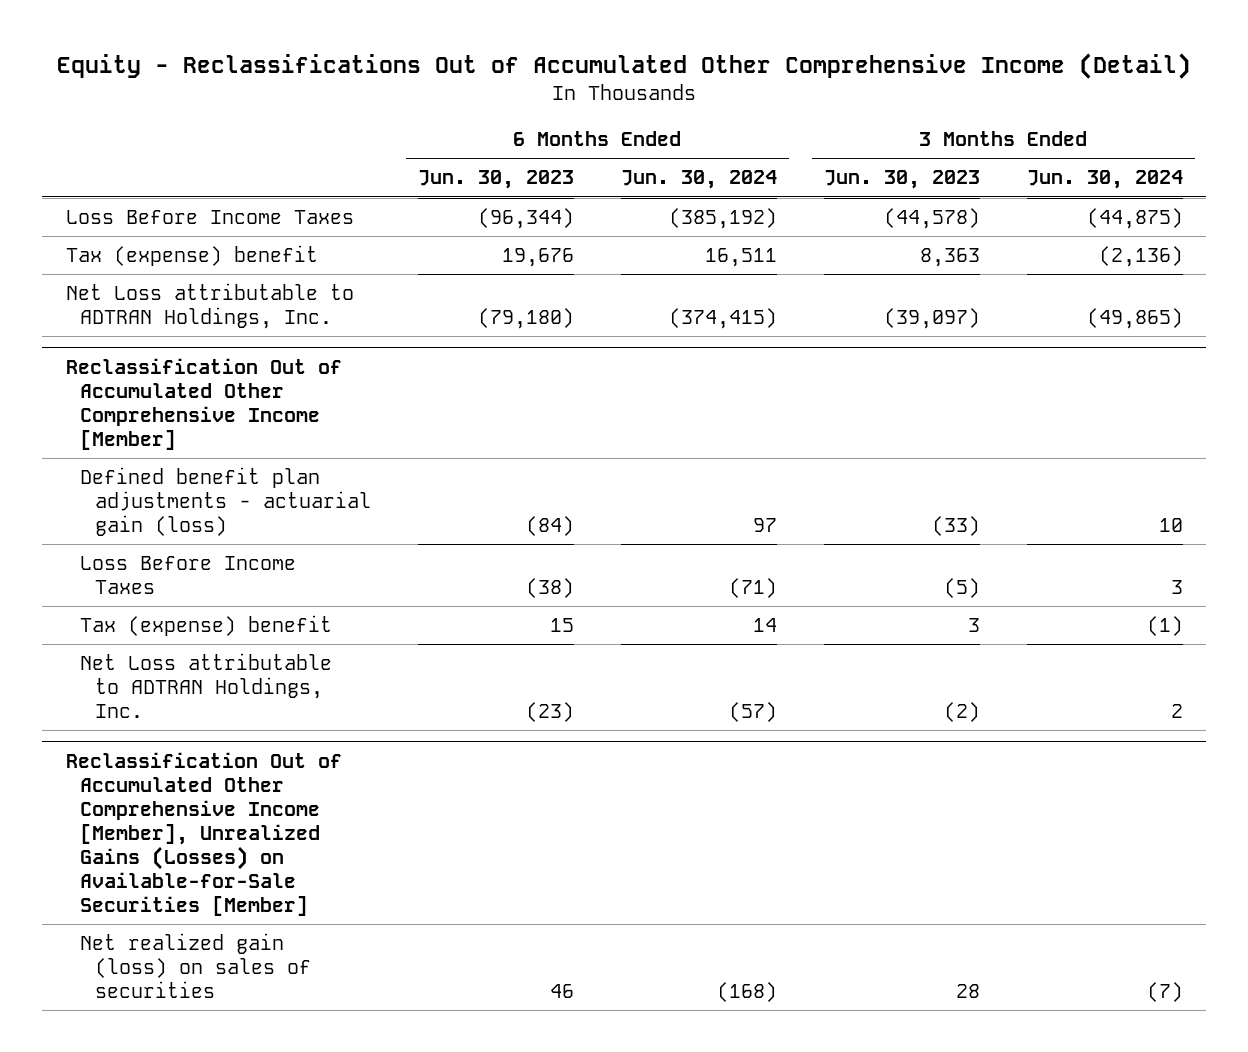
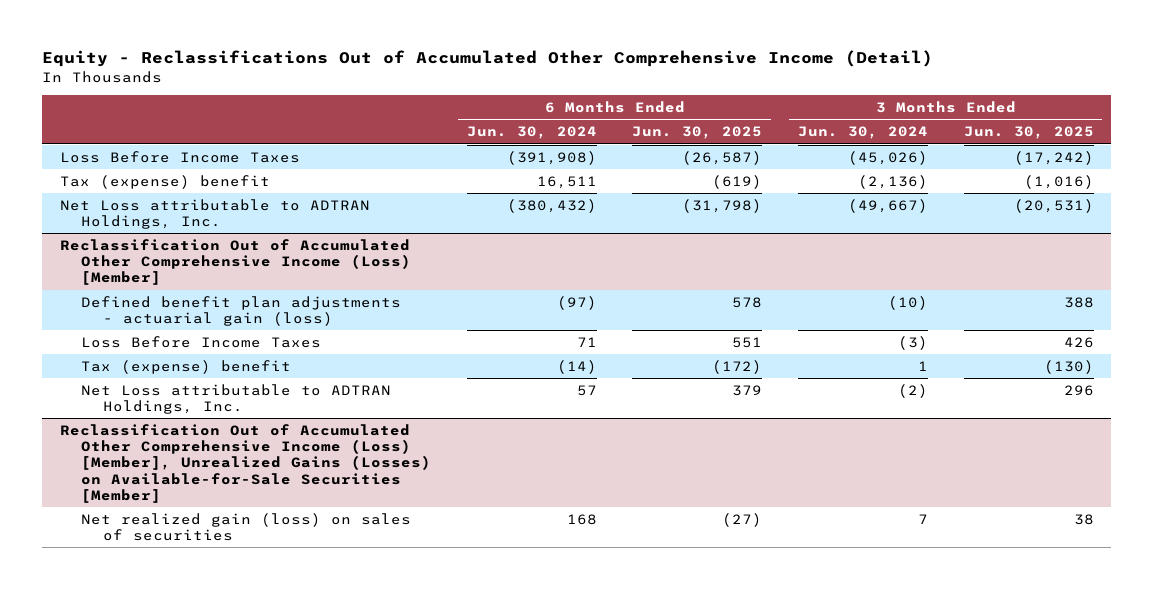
- | 6 Months Ended Jun. 30, 2023 | 6 Months Ended Jun. 30, 2024 | 3 Months Ended Jun. 30, 2023 | 3 Months Ended Jun. 30, 2024
+ | 6 Months Ended Jun. 30, 2024 | 6 Months Ended Jun. 30, 2025 | 3 Months Ended Jun. 30, 2024 | 3 Months Ended Jun. 30, 2025
- Loss Before Income Taxes | (96,344) | (385,192) | (44,578) | (44,875)
+ Loss Before Income Taxes | (391,908) | (26,587) | (45,026) | (17,242)
- Net Loss attributable to ADTRAN Holdings, Inc. | (79,180) | (374,415) | (39,097) | (49,865)
- Reclassification Out of Accumulated Other Comprehensive Income [Member]
- Defined benefit plan adjustments - actuarial gain (loss) | (84) | 97 | (33) | 10
- Loss Before Income Taxes | (38) | (71) | (5) | 3
- Tax (expense) benefit | 15 | 14 | 3 | (1)
- Net Loss attributable to ADTRAN Holdings, Inc. | (23) | (57) | (2) | 2
- Reclassification Out of Accumulated Other Comprehensive Income [Member], Unrealized Gains (Losses) on Available-for-Sale Securities [Member]
- Net realized gain (loss) on sales of securities | 46 | (168) | 28 | (7)
+ Net Loss attributable to ADTRAN Holdings, Inc. | (380,432) | (31,798) | (49,667) | (20,531)
+ Reclassification Out of Accumulated Other Comprehensive Income (Loss) [Member]
+ Defined benefit plan adjustments - actuarial gain (loss) | (97) | 578 | (10) | 388
+ Loss Before Income Taxes | 71 | 551 | (3) | 426
+ Tax (expense) benefit | (14) | (172) | 1 | (130)
+ Net Loss attributable to ADTRAN Holdings, Inc. | 57 | 379 | (2) | 296
+ Reclassification Out of Accumulated Other Comprehensive Income (Loss) [Member], Unrealized Gains (Losses) on Available-for-Sale Securities [Member]
+ Net realized gain (loss) on sales of securities | 168 | (27) | 7 | 38

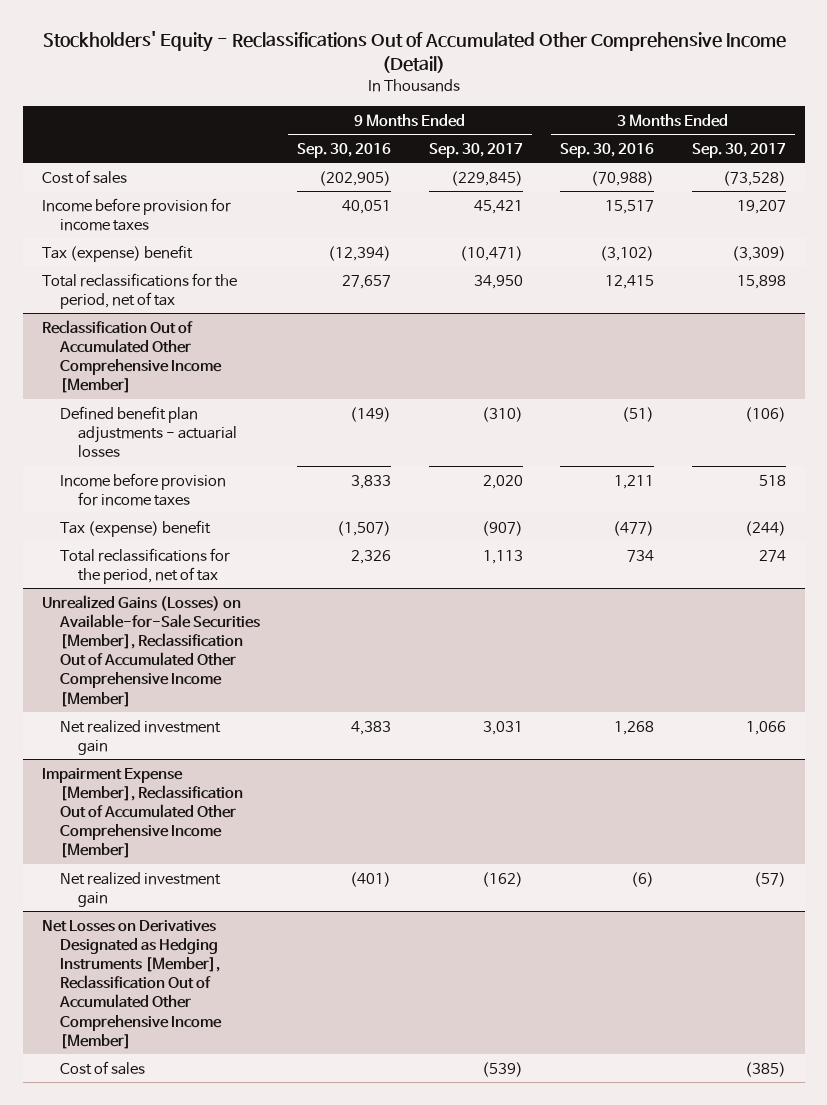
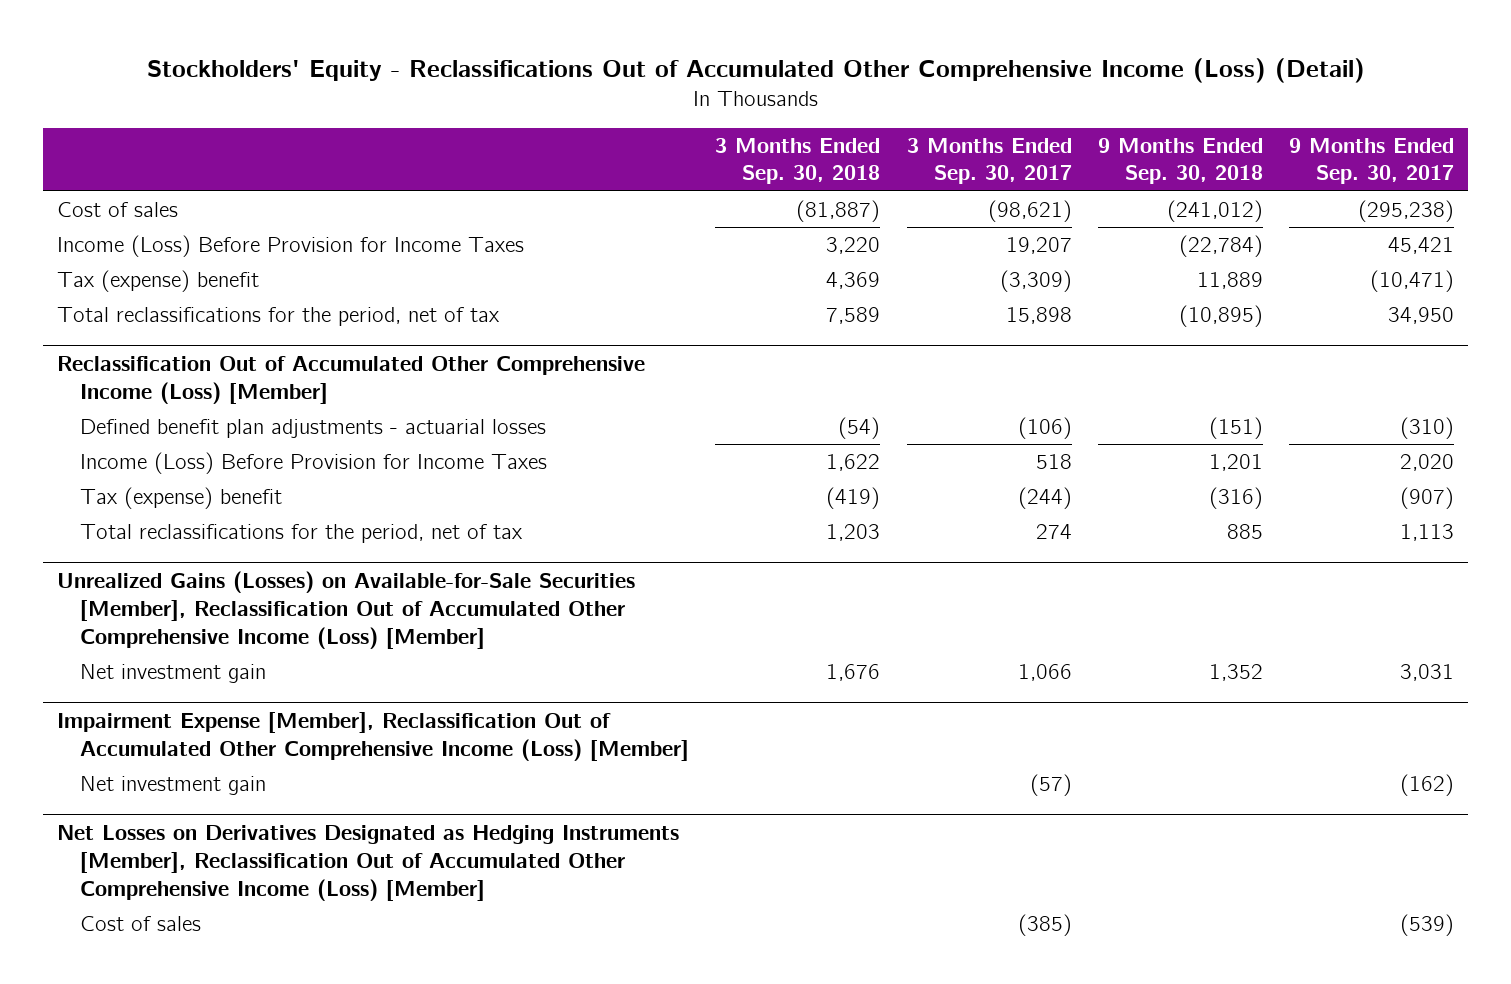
- Stockholders' Equity - Reclassifications Out of Accumulated Other Comprehensive Income (Detail)
+ Stockholders' Equity - Reclassifications Out of Accumulated Other Comprehensive Income (Loss) (Detail)
- | 9 Months Ended Sep. 30, 2016 | 9 Months Ended Sep. 30, 2017 | 3 Months Ended Sep. 30, 2016 | 3 Months Ended Sep. 30, 2017
+ | 3 Months Ended Sep. 30, 2018 | 3 Months Ended Sep. 30, 2017 | 9 Months Ended Sep. 30, 2018 | 9 Months Ended Sep. 30, 2017
- Cost of sales | (202,905) | (229,845) | (70,988) | (73,528)
- Income before provision for income taxes | 40,051 | 45,421 | 15,517 | 19,207
+ Cost of sales | (81,887) | (98,621) | (241,012) | (295,238)
+ Income (Loss) Before Provision for Income Taxes | 3,220 | 19,207 | (22,784) | 45,421
- Reclassification Out of Accumulated Other Comprehensive Income [Member]
+ Reclassification Out of Accumulated Other Comprehensive Income (Loss) [Member]
- Income before provision for income taxes | 3,833 | 2,020 | 1,211 | 518
+ Income (Loss) Before Provision for Income Taxes | 1,622 | 518 | 1,201 | 2,020
- Unrealized Gains (Losses) on Available-for-Sale Securities [Member], Reclassification Out of Accumulated Other Comprehensive Income [Member]
- Net realized investment gain | 4,383 | 3,031 | 1,268 | 1,066
- Impairment Expense [Member], Reclassification Out of Accumulated Other Comprehensive Income [Member]
- Net realized investment gain | (401) | (162) | (6) | (57)
- Net Losses on Derivatives Designated as Hedging Instruments [Member], Reclassification Out of Accumulated Other Comprehensive Income [Member]
+ Unrealized Gains (Losses) on Available-for-Sale Securities [Member], Reclassification Out of Accumulated Other Comprehensive Income (Loss) [Member]
+ Net investment gain | 1,676 | 1,066 | 1,352 | 3,031
+ Impairment Expense [Member], Reclassification Out of Accumulated Other Comprehensive Income (Loss) [Member]
+ Net investment gain | | (57) | | (162)
+ Net Losses on Derivatives Designated as Hedging Instruments [Member], Reclassification Out of Accumulated Other Comprehensive Income (Loss) [Member]

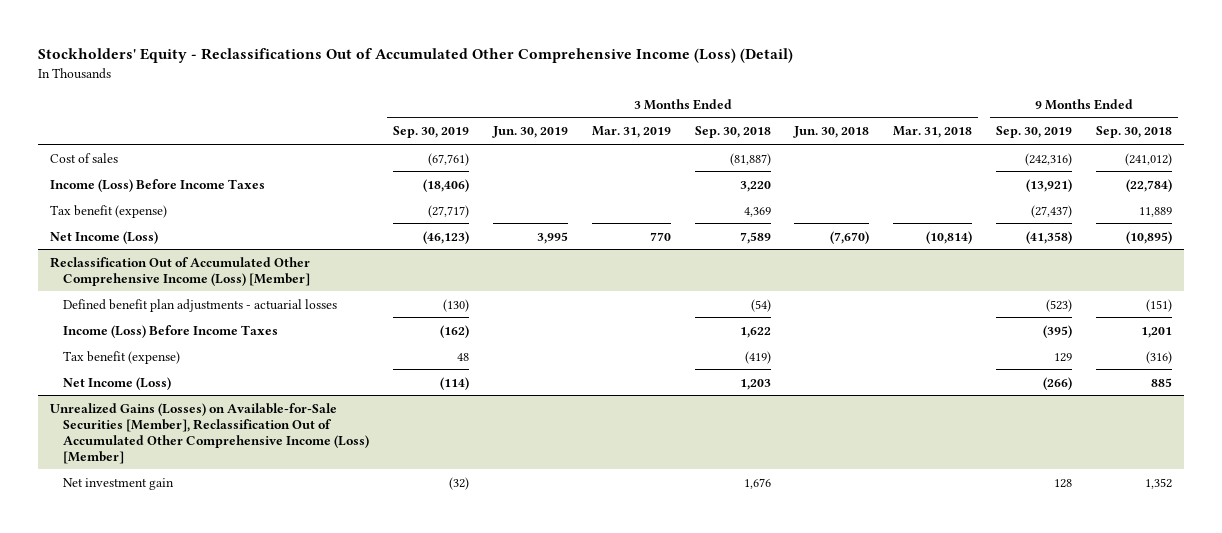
- | 3 Months Ended Sep. 30, 2018 | 3 Months Ended Sep. 30, 2017 | 9 Months Ended Sep. 30, 2018 | 9 Months Ended Sep. 30, 2017
+ | 3 Months Ended Sep. 30, 2019 | 3 Months Ended Jun. 30, 2019 | 3 Months Ended Mar. 31, 2019 | 3 Months Ended Sep. 30, 2018 | 3 Months Ended Jun. 30, 2018 | 3 Months Ended Mar. 31, 2018 | 9 Months Ended Sep. 30, 2019 | 9 Months Ended Sep. 30, 2018
- Income (Loss) Before Provision for Income Taxes | 3,220 | 19,207 | (22,784) | 45,421
- Tax (expense) benefit | 4,369 | (3,309) | 11,889 | (10,471)
- Total reclassifications for the period, net of tax | 7,589 | 15,898 | (10,895) | 34,950
+ Income (Loss) Before Income Taxes | (18,406) | | | 3,220 | | | (13,921) | (22,784)
+ Tax benefit (expense) | (27,717) | | | 4,369 | | | (27,437) | 11,889
+ Net Income (Loss) | (46,123) | 3,995 | 770 | 7,589 | (7,670) | (10,814) | (41,358) | (10,895)
@ Reclassification Out of Accumulated Other Comprehensive Income (Loss) [Member]
- Income (Loss) Before Provision for Income Taxes | 1,622 | 518 | 1,201 | 2,020
- Tax (expense) benefit | (419) | (244) | (316) | (907)
- Total reclassifications for the period, net of tax | 1,203 | 274 | 885 | 1,113
+ Income (Loss) Before Income Taxes | (162) | | | 1,622 | | | (395) | 1,201
+ Tax benefit (expense) | 48 | | | (419) | | | 129 | (316)
+ Net Income (Loss) | (114) | | | 1,203 | | | (266) | 885
- Impairment Expense [Member], Reclassification Out of Accumulated Other Comprehensive Income (Loss) [Member]
- Net investment gain | | (57) | | (162)
- Net Losses on Derivatives Designated as Hedging Instruments [Member], Reclassification Out of Accumulated Other Comprehensive Income (Loss) [Member]
- Cost of sales | | (385) | | (539)

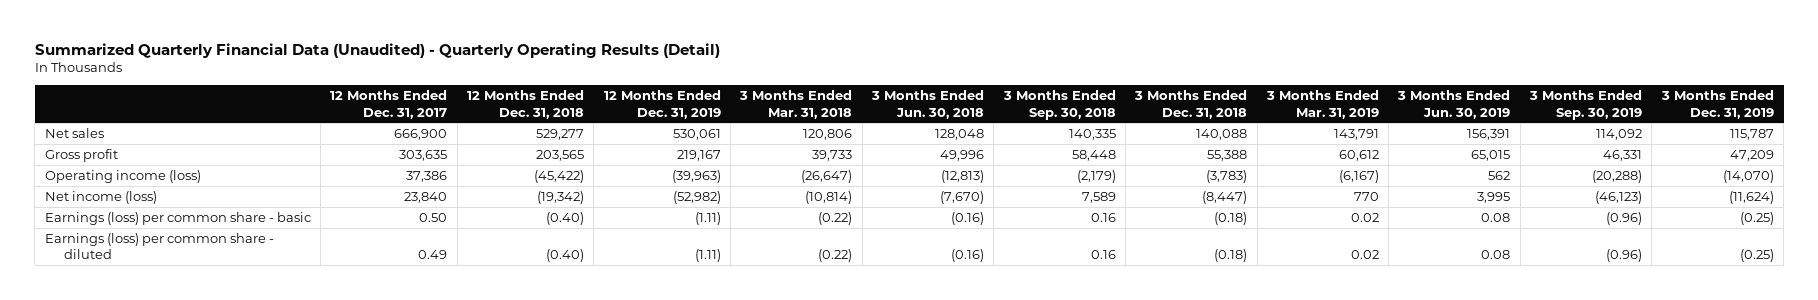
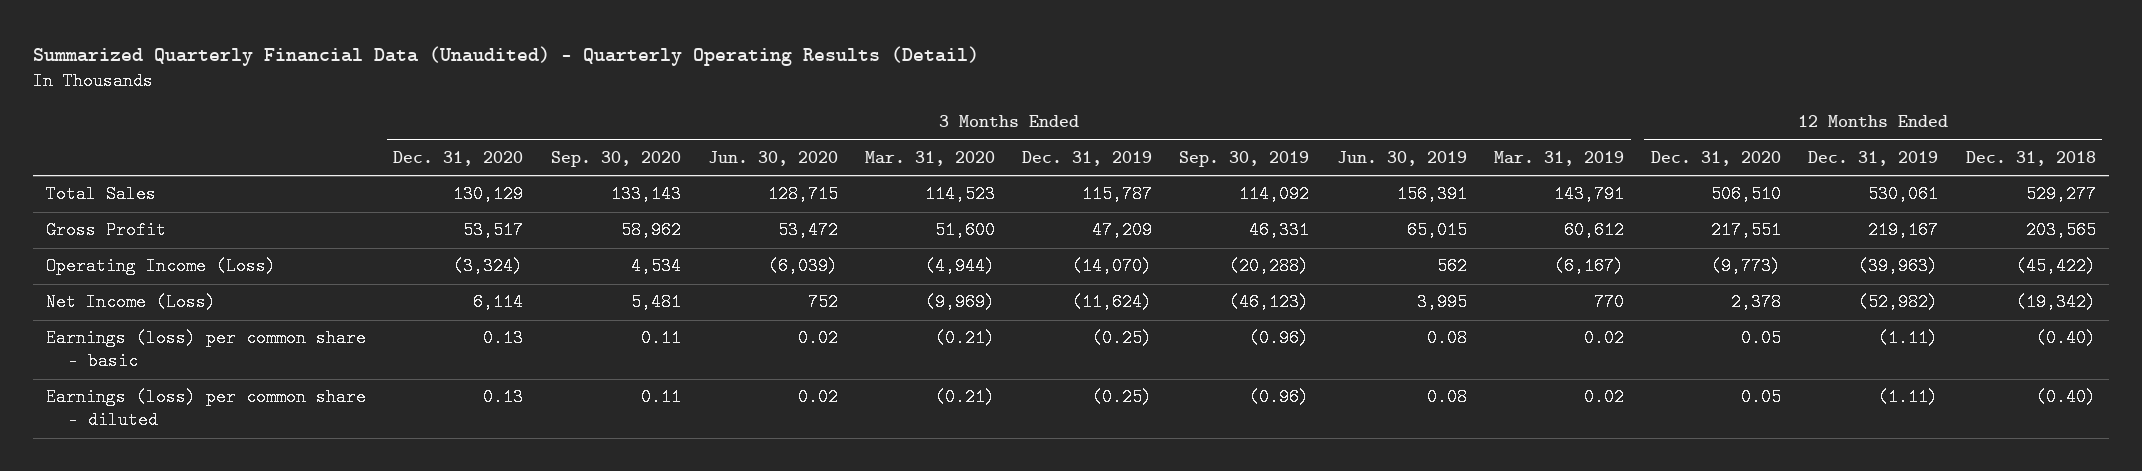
- | 12 Months Ended Dec. 31, 2017 | 12 Months Ended Dec. 31, 2018 | 12 Months Ended Dec. 31, 2019 | 3 Months Ended Mar. 31, 2018 | 3 Months Ended Jun. 30, 2018 | 3 Months Ended Sep. 30, 2018 | 3 Months Ended Dec. 31, 2018 | 3 Months Ended Mar. 31, 2019 | 3 Months Ended Jun. 30, 2019 | 3 Months Ended Sep. 30, 2019 | 3 Months Ended Dec. 31, 2019
+ | 3 Months Ended Dec. 31, 2020 | 3 Months Ended Sep. 30, 2020 | 3 Months Ended Jun. 30, 2020 | 3 Months Ended Mar. 31, 2020 | 3 Months Ended Dec. 31, 2019 | 3 Months Ended Sep. 30, 2019 | 3 Months Ended Jun. 30, 2019 | 3 Months Ended Mar. 31, 2019 | 12 Months Ended Dec. 31, 2020 | 12 Months Ended Dec. 31, 2019 | 12 Months Ended Dec. 31, 2018
- Net sales | 666,900 | 529,277 | 530,061 | 120,806 | 128,048 | 140,335 | 140,088 | 143,791 | 156,391 | 114,092 | 115,787
- Gross profit | 303,635 | 203,565 | 219,167 | 39,733 | 49,996 | 58,448 | 55,388 | 60,612 | 65,015 | 46,331 | 47,209
- Operating income (loss) | 37,386 | (45,422) | (39,963) | (26,647) | (12,813) | (2,179) | (3,783) | (6,167) | 562 | (20,288) | (14,070)
- Net income (loss) | 23,840 | (19,342) | (52,982) | (10,814) | (7,670) | 7,589 | (8,447) | 770 | 3,995 | (46,123) | (11,624)
+ Total Sales | 130,129 | 133,143 | 128,715 | 114,523 | 115,787 | 114,092 | 156,391 | 143,791 | 506,510 | 530,061 | 529,277
+ Gross Profit | 53,517 | 58,962 | 53,472 | 51,600 | 47,209 | 46,331 | 65,015 | 60,612 | 217,551 | 219,167 | 203,565
+ Operating Income (Loss) | (3,324) | 4,534 | (6,039) | (4,944) | (14,070) | (20,288) | 562 | (6,167) | (9,773) | (39,963) | (45,422)
+ Net Income (Loss) | 6,114 | 5,481 | 752 | (9,969) | (11,624) | (46,123) | 3,995 | 770 | 2,378 | (52,982) | (19,342)

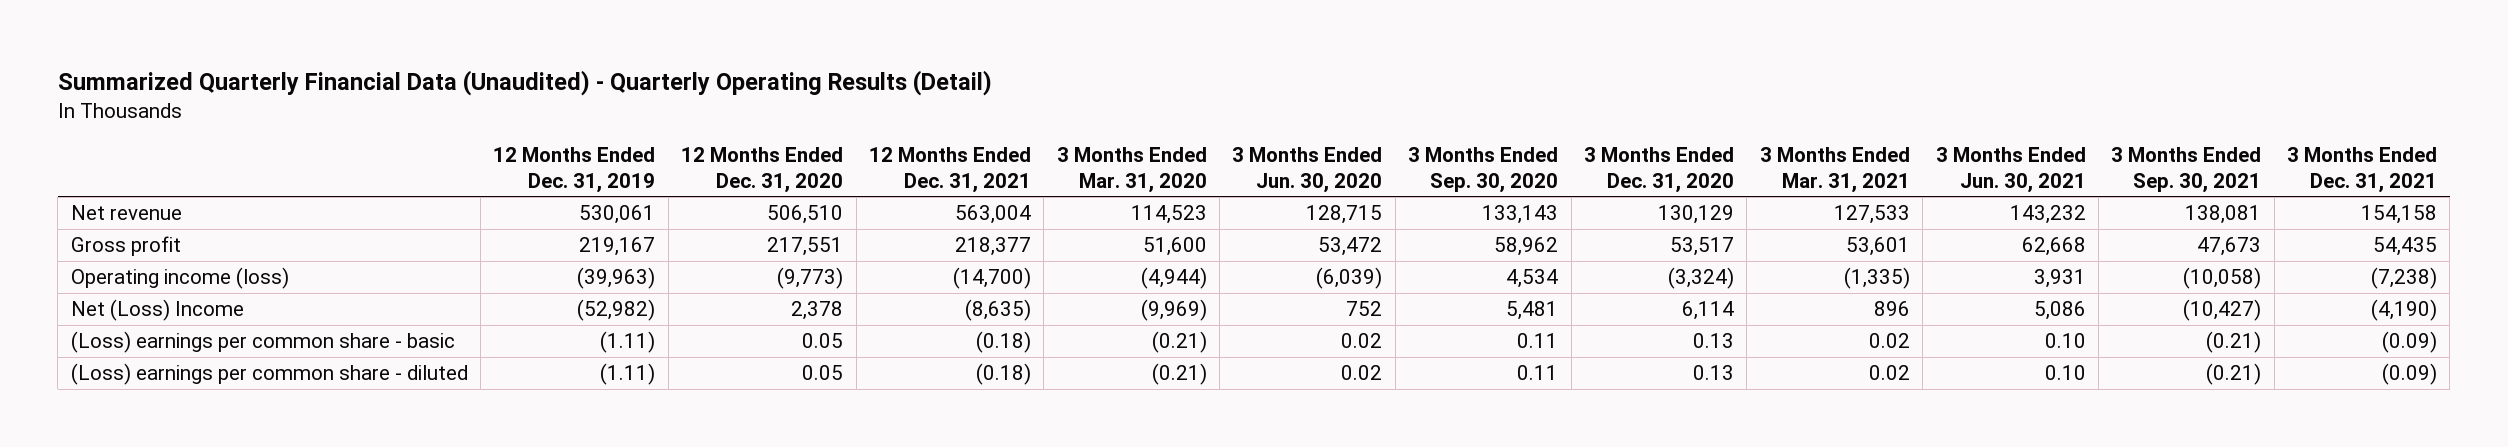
- | 3 Months Ended Dec. 31, 2020 | 3 Months Ended Sep. 30, 2020 | 3 Months Ended Jun. 30, 2020 | 3 Months Ended Mar. 31, 2020 | 3 Months Ended Dec. 31, 2019 | 3 Months Ended Sep. 30, 2019 | 3 Months Ended Jun. 30, 2019 | 3 Months Ended Mar. 31, 2019 | 12 Months Ended Dec. 31, 2020 | 12 Months Ended Dec. 31, 2019 | 12 Months Ended Dec. 31, 2018
+ | 12 Months Ended Dec. 31, 2019 | 12 Months Ended Dec. 31, 2020 | 12 Months Ended Dec. 31, 2021 | 3 Months Ended Mar. 31, 2020 | 3 Months Ended Jun. 30, 2020 | 3 Months Ended Sep. 30, 2020 | 3 Months Ended Dec. 31, 2020 | 3 Months Ended Mar. 31, 2021 | 3 Months Ended Jun. 30, 2021 | 3 Months Ended Sep. 30, 2021 | 3 Months Ended Dec. 31, 2021
- Total Sales | 130,129 | 133,143 | 128,715 | 114,523 | 115,787 | 114,092 | 156,391 | 143,791 | 506,510 | 530,061 | 529,277
- Gross Profit | 53,517 | 58,962 | 53,472 | 51,600 | 47,209 | 46,331 | 65,015 | 60,612 | 217,551 | 219,167 | 203,565
- Operating Income (Loss) | (3,324) | 4,534 | (6,039) | (4,944) | (14,070) | (20,288) | 562 | (6,167) | (9,773) | (39,963) | (45,422)
- Net Income (Loss) | 6,114 | 5,481 | 752 | (9,969) | (11,624) | (46,123) | 3,995 | 770 | 2,378 | (52,982) | (19,342)
- Earnings (loss) per common share - basic | 0.13 | 0.11 | 0.02 | (0.21) | (0.25) | (0.96) | 0.08 | 0.02 | 0.05 | (1.11) | (0.40)
- Earnings (loss) per common share - diluted | 0.13 | 0.11 | 0.02 | (0.21) | (0.25) | (0.96) | 0.08 | 0.02 | 0.05 | (1.11) | (0.40)
+ Net revenue | 530,061 | 506,510 | 563,004 | 114,523 | 128,715 | 133,143 | 130,129 | 127,533 | 143,232 | 138,081 | 154,158
+ Gross profit | 219,167 | 217,551 | 218,377 | 51,600 | 53,472 | 58,962 | 53,517 | 53,601 | 62,668 | 47,673 | 54,435
+ Operating income (loss) | (39,963) | (9,773) | (14,700) | (4,944) | (6,039) | 4,534 | (3,324) | (1,335) | 3,931 | (10,058) | (7,238)
+ Net (Loss) Income | (52,982) | 2,378 | (8,635) | (9,969) | 752 | 5,481 | 6,114 | 896 | 5,086 | (10,427) | (4,190)
+ (Loss) earnings per common share - basic | (1.11) | 0.05 | (0.18) | (0.21) | 0.02 | 0.11 | 0.13 | 0.02 | 0.10 | (0.21) | (0.09)
+ (Loss) earnings per common share - diluted | (1.11) | 0.05 | (0.18) | (0.21) | 0.02 | 0.11 | 0.13 | 0.02 | 0.10 | (0.21) | (0.09)

